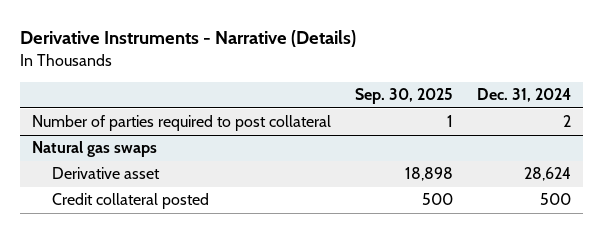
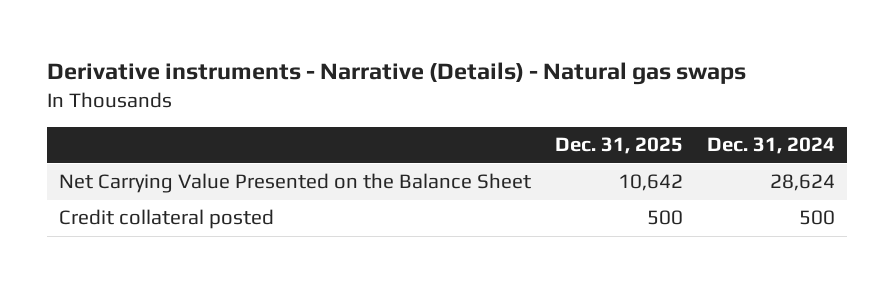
- Derivative Instruments - Narrative (Details)
+ Derivative instruments - Narrative (Details) - Natural gas swaps
- | Sep. 30, 2025 | Dec. 31, 2024
+ | Dec. 31, 2025 | Dec. 31, 2024
- Number of parties required to post collateral | 1 | 2
- Natural gas swaps
- Derivative asset | 18,898 | 28,624
+ Net Carrying Value Presented on the Balance Sheet | 10,642 | 28,624

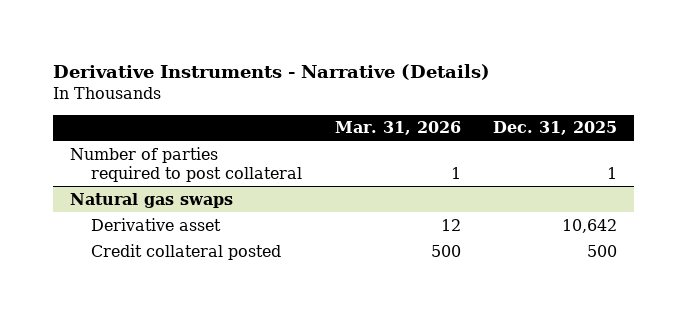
- Derivative instruments - Narrative (Details) - Natural gas swaps
+ Derivative Instruments - Narrative (Details)
- | Dec. 31, 2025 | Dec. 31, 2024
+ | Mar. 31, 2026 | Dec. 31, 2025
- Net Carrying Value Presented on the Balance Sheet | 10,642 | 28,624
+ Number of parties required to post collateral | 1 | 1
+ Natural gas swaps
+ Derivative asset | 12 | 10,642

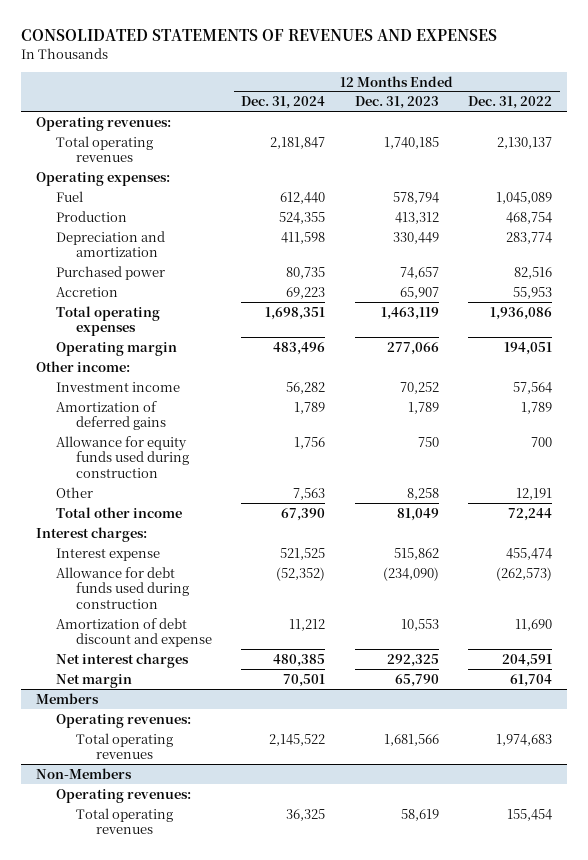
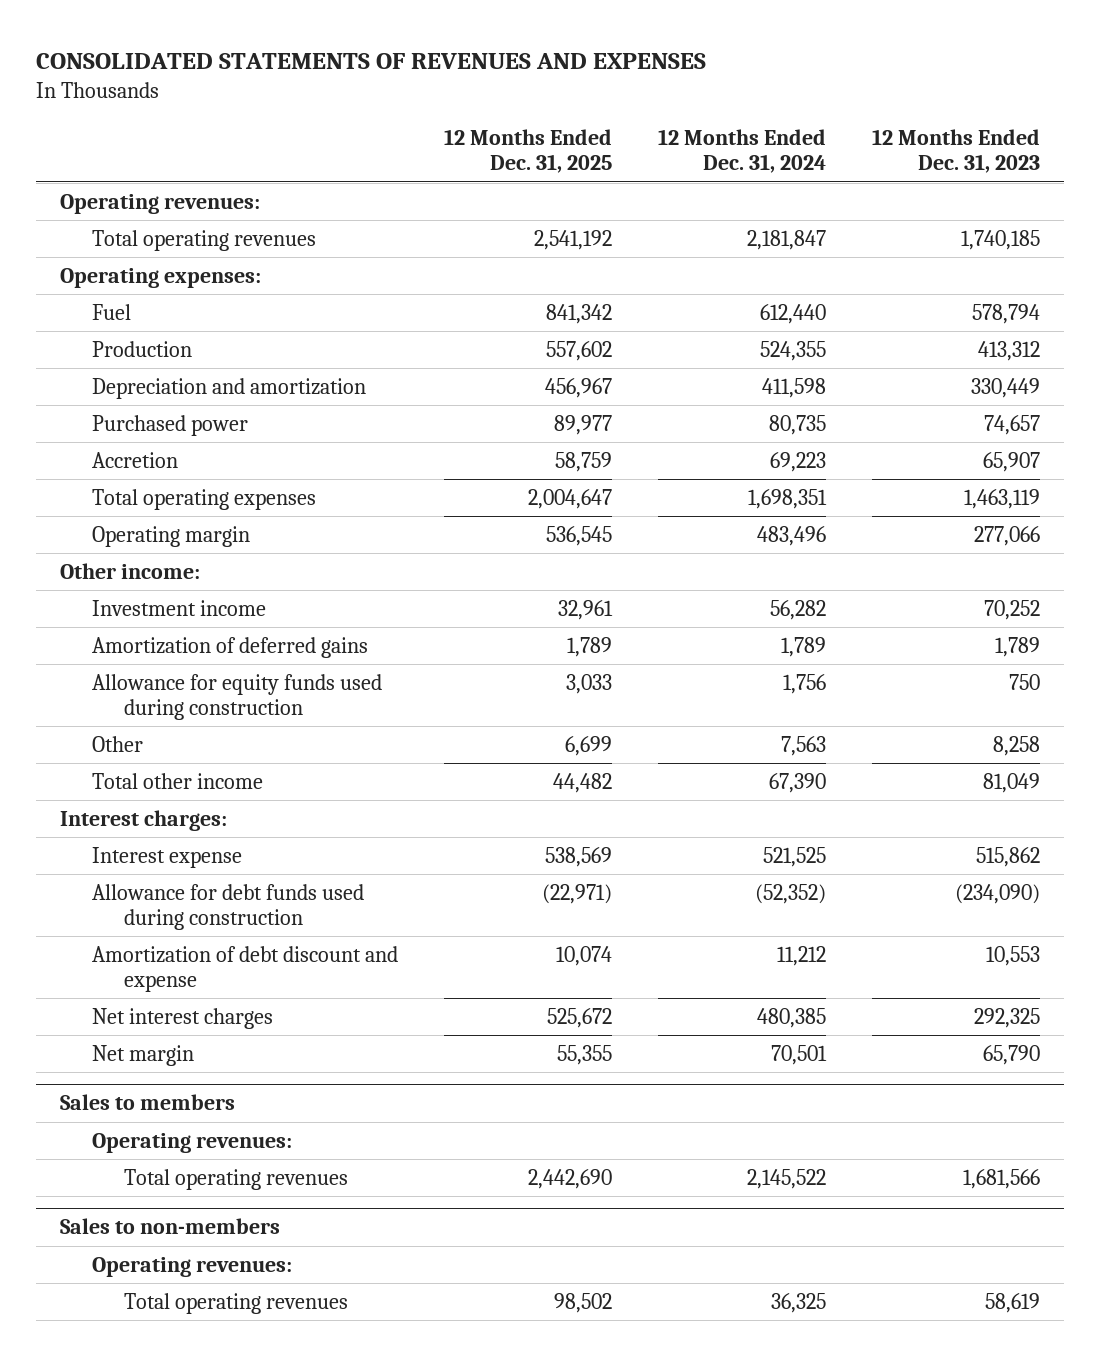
- | 12 Months Ended Dec. 31, 2024 | 12 Months Ended Dec. 31, 2023 | 12 Months Ended Dec. 31, 2022
+ | 12 Months Ended Dec. 31, 2025 | 12 Months Ended Dec. 31, 2024 | 12 Months Ended Dec. 31, 2023
- Members
+ Sales to members
- Non-Members
+ Sales to non-members

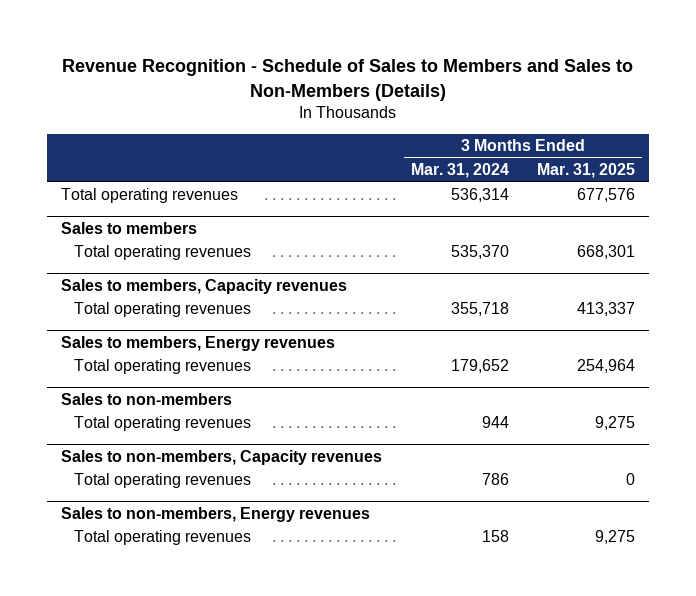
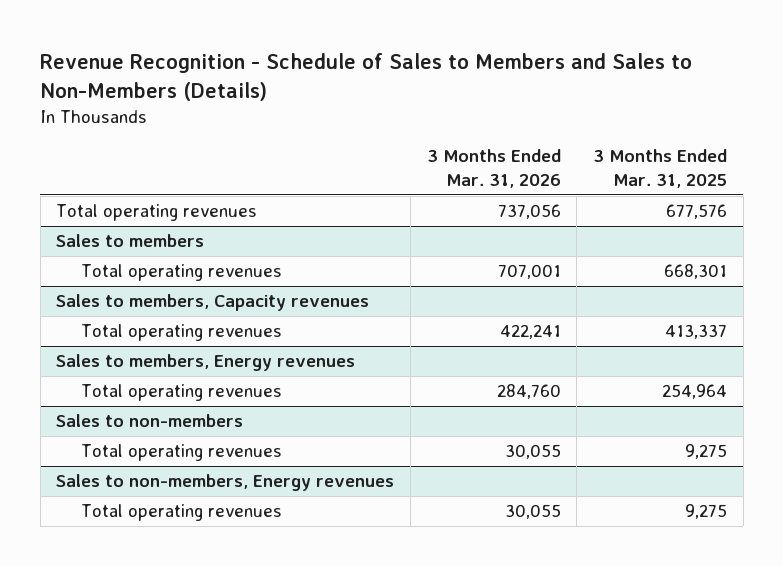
- | 3 Months Ended Mar. 31, 2024 | 3 Months Ended Mar. 31, 2025
+ | 3 Months Ended Mar. 31, 2026 | 3 Months Ended Mar. 31, 2025
- Sales to non-members, Capacity revenues
- Total operating revenues | 786 | 0

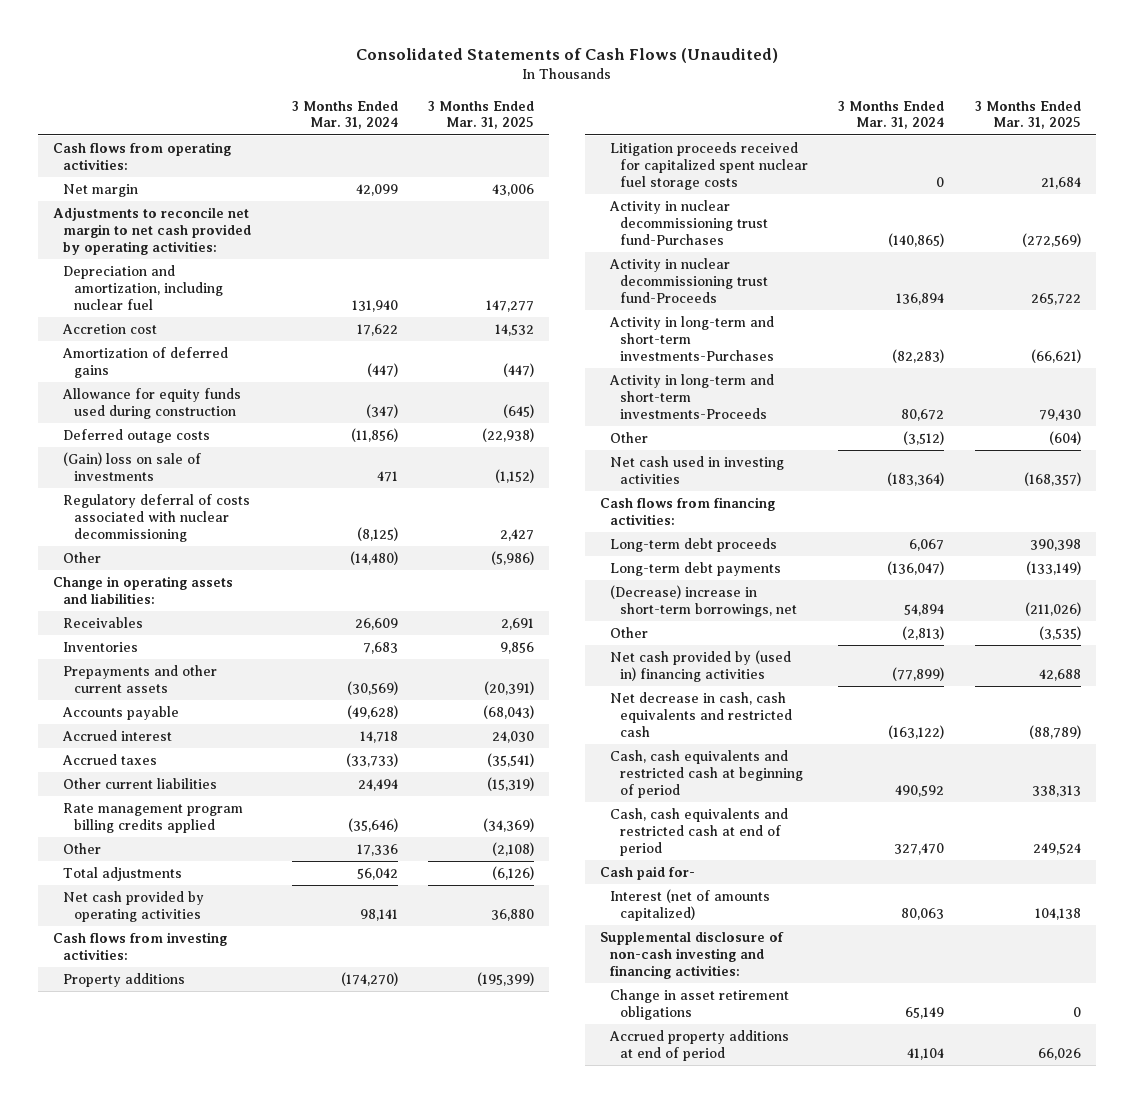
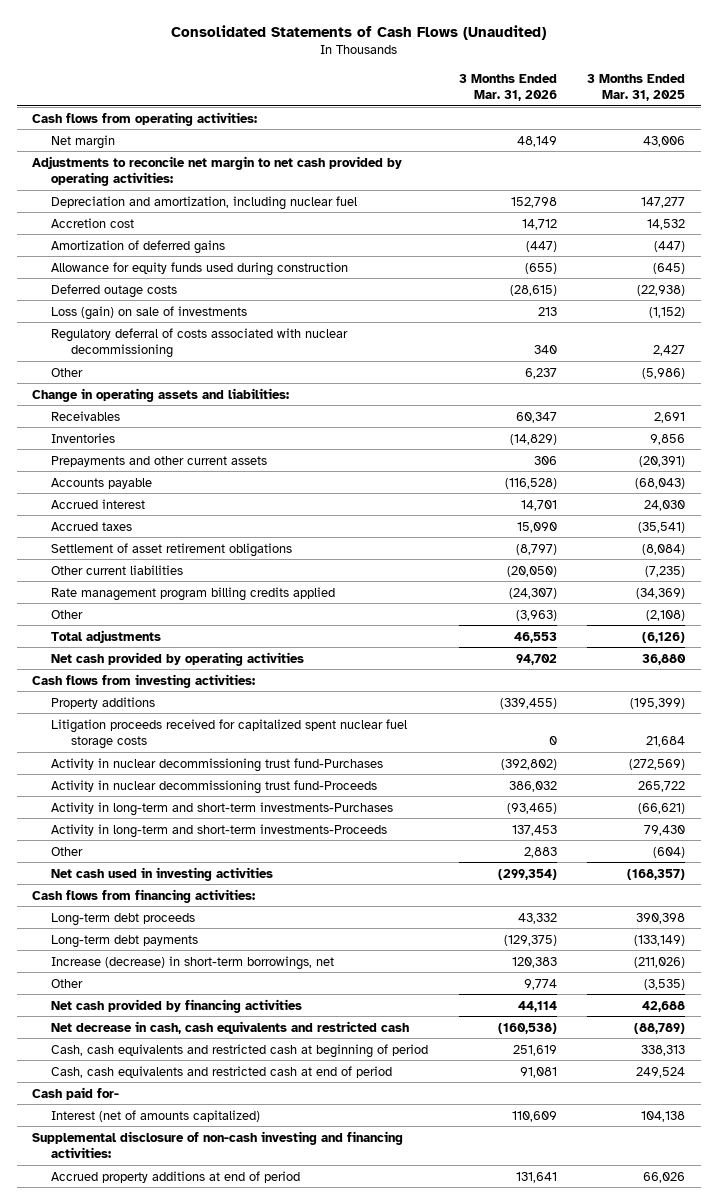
- | 3 Months Ended Mar. 31, 2024 | 3 Months Ended Mar. 31, 2025
+ | 3 Months Ended Mar. 31, 2026 | 3 Months Ended Mar. 31, 2025
- (Gain) loss on sale of investments | 471 | (1,152)
+ Loss (gain) on sale of investments | 213 | (1,152)
- Other current liabilities | 24,494 | (15,319)
+ Settlement of asset retirement obligations | (8,797) | (8,084)
+ Other current liabilities | (20,050) | (7,235)
- (Decrease) increase in short-term borrowings, net | 54,894 | (211,026)
+ Increase (decrease) in short-term borrowings, net | 120,383 | (211,026)
- Net cash provided by (used in) financing activities | (77,899) | 42,688
+ Net cash provided by financing activities | 44,114 | 42,688
- Change in asset retirement obligations | 65,149 | 0

